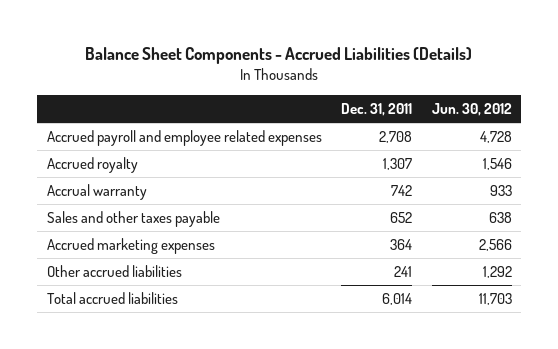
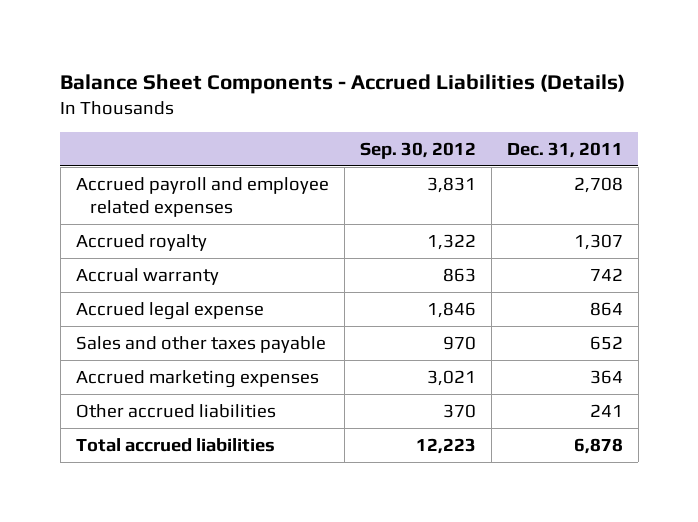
- | Dec. 31, 2011 | Jun. 30, 2012
+ | Sep. 30, 2012 | Dec. 31, 2011
+ Accrued legal expense | 1,846 | 864
- Total accrued liabilities | 6,014 | 11,703
+ Total accrued liabilities | 12,223 | 6,878

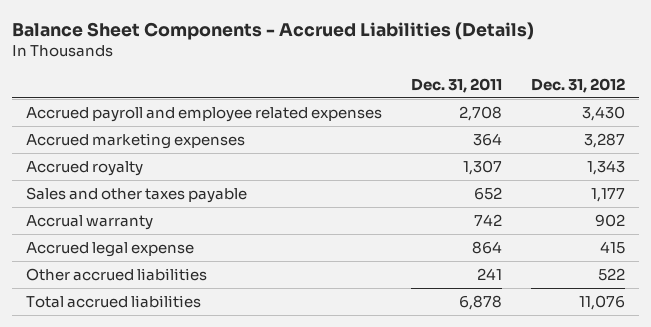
- | Sep. 30, 2012 | Dec. 31, 2011
+ | Dec. 31, 2011 | Dec. 31, 2012
moved up: Accrued marketing expenses | 364 | 3,287
moved up: Sales and other taxes payable | 652 | 1,177

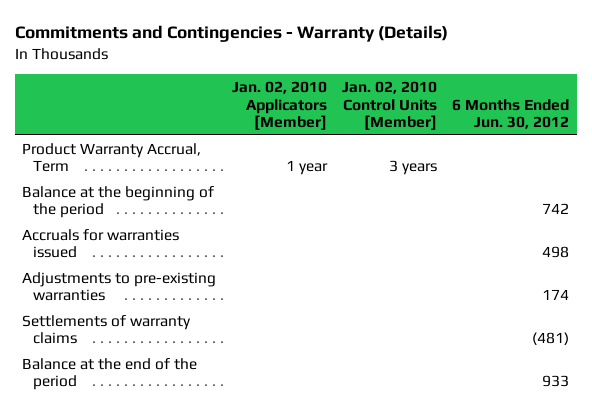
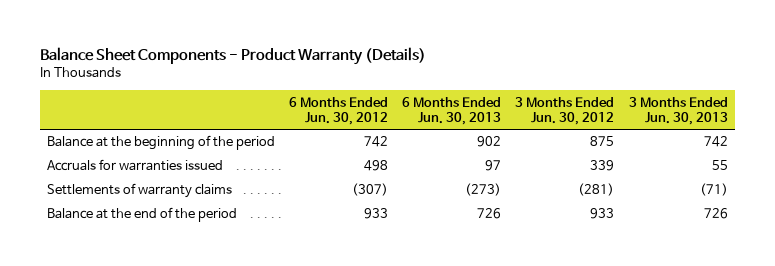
- Commitments and Contingencies - Warranty (Details)
+ Balance Sheet Components - Product Warranty (Details)
- | Jan. 02, 2010 Applicators [Member] | Jan. 02, 2010 Control Units [Member] | 6 Months Ended Jun. 30, 2012
+ | 6 Months Ended Jun. 30, 2012 | 6 Months Ended Jun. 30, 2013 | 3 Months Ended Jun. 30, 2012 | 3 Months Ended Jun. 30, 2013
- Product Warranty Accrual, Term | 1 year | 3 years |
- Adjustments to pre-existing warranties | | | 174
- Settlements of warranty claims | | | (481)
+ Settlements of warranty claims | (307) | (273) | (281) | (71)

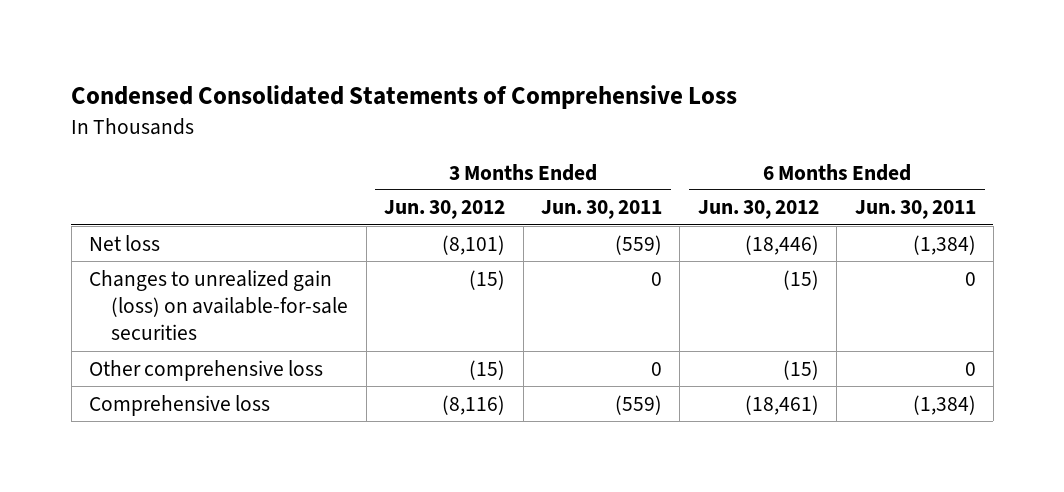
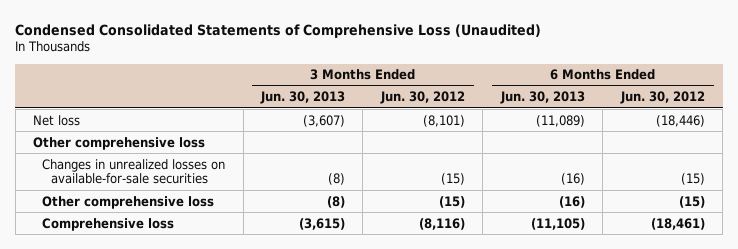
- Condensed Consolidated Statements of Comprehensive Loss
+ Condensed Consolidated Statements of Comprehensive Loss (Unaudited)
- | 3 Months Ended Jun. 30, 2012 | 3 Months Ended Jun. 30, 2011 | 6 Months Ended Jun. 30, 2012 | 6 Months Ended Jun. 30, 2011
+ | 3 Months Ended Jun. 30, 2013 | 3 Months Ended Jun. 30, 2012 | 6 Months Ended Jun. 30, 2013 | 6 Months Ended Jun. 30, 2012
- Changes to unrealized gain (loss) on available-for-sale securities | (15) | 0 | (15) | 0
+ Other comprehensive loss
+ Changes in unrealized losses on available-for-sale securities | (8) | (15) | (16) | (15)

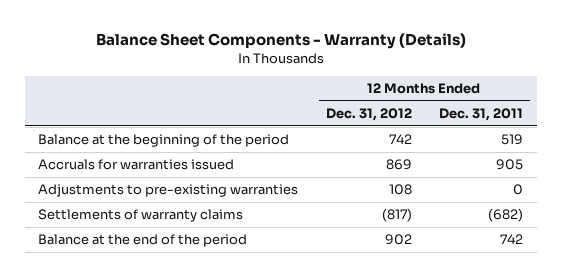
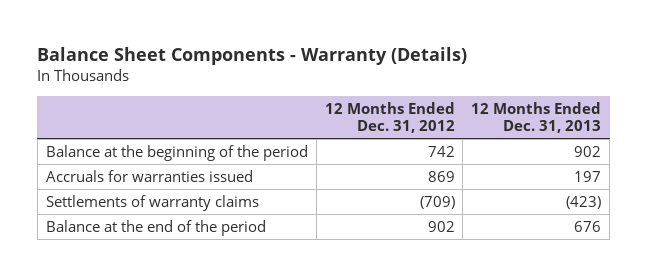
- | 12 Months Ended Dec. 31, 2012 | 12 Months Ended Dec. 31, 2011
+ | 12 Months Ended Dec. 31, 2012 | 12 Months Ended Dec. 31, 2013
- Adjustments to pre-existing warranties | 108 | 0
- Settlements of warranty claims | (817) | (682)
+ Settlements of warranty claims | (709) | (423)

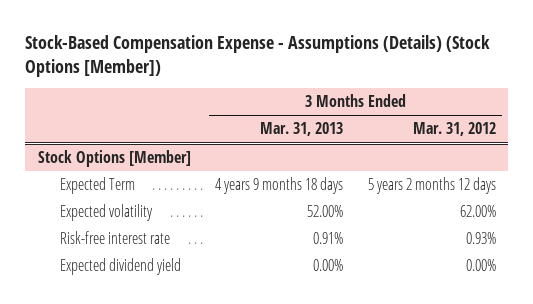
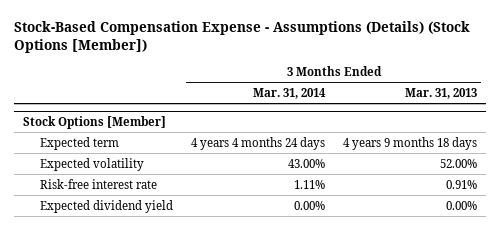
- | 3 Months Ended Mar. 31, 2013 | 3 Months Ended Mar. 31, 2012
+ | 3 Months Ended Mar. 31, 2014 | 3 Months Ended Mar. 31, 2013
@ Stock Options [Member]
- Expected Term | 4 years 9 months 18 days | 5 years 2 months 12 days
+ Expected term | 4 years 4 months 24 days | 4 years 9 months 18 days

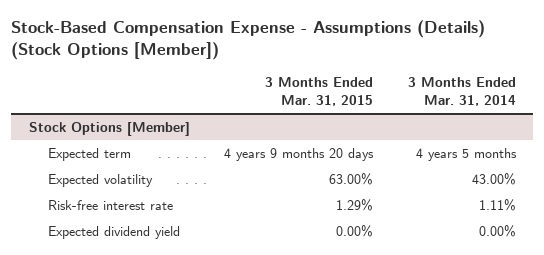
- | 3 Months Ended Mar. 31, 2014 | 3 Months Ended Mar. 31, 2013
+ | 3 Months Ended Mar. 31, 2015 | 3 Months Ended Mar. 31, 2014
@ Stock Options [Member]
- Expected term | 4 years 4 months 24 days | 4 years 9 months 18 days
+ Expected term | 4 years 9 months 20 days | 4 years 5 months

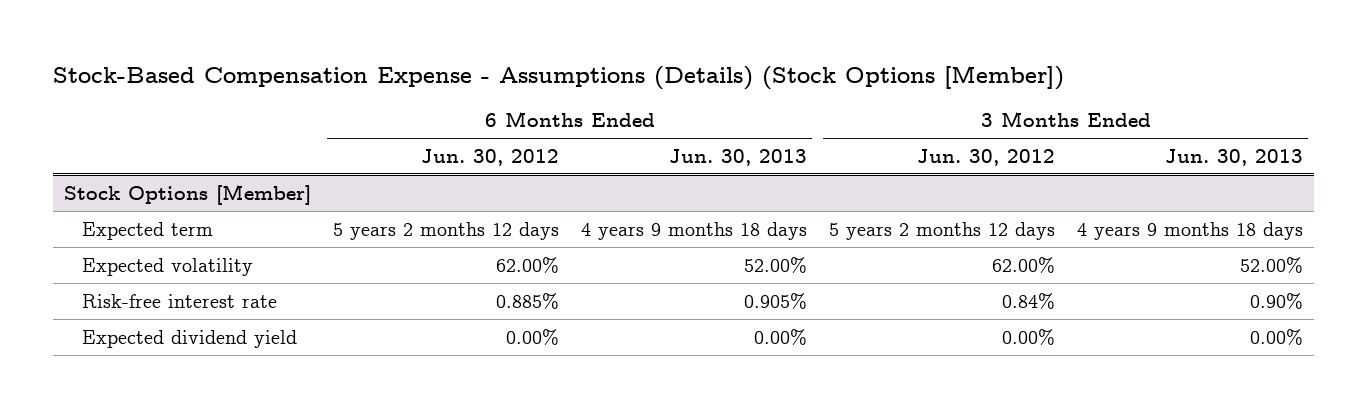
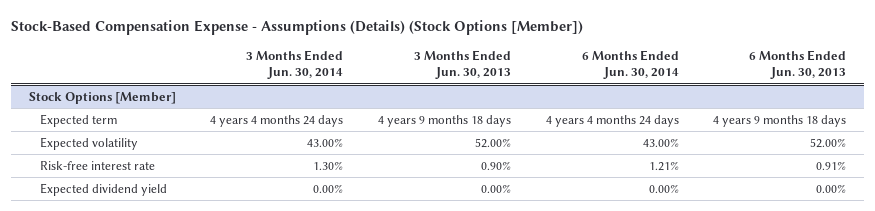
- | 6 Months Ended Jun. 30, 2012 | 6 Months Ended Jun. 30, 2013 | 3 Months Ended Jun. 30, 2012 | 3 Months Ended Jun. 30, 2013
+ | 3 Months Ended Jun. 30, 2014 | 3 Months Ended Jun. 30, 2013 | 6 Months Ended Jun. 30, 2014 | 6 Months Ended Jun. 30, 2013
@ Stock Options [Member]
- Risk-free interest rate | 0.885% | 0.905% | 0.84% | 0.90%
+ Risk-free interest rate | 1.30% | 0.90% | 1.21% | 0.91%

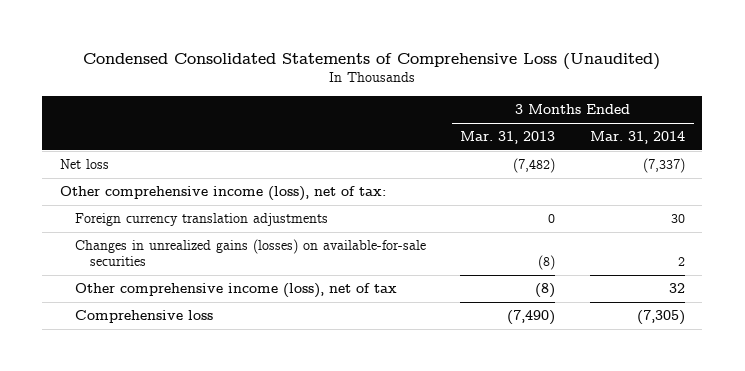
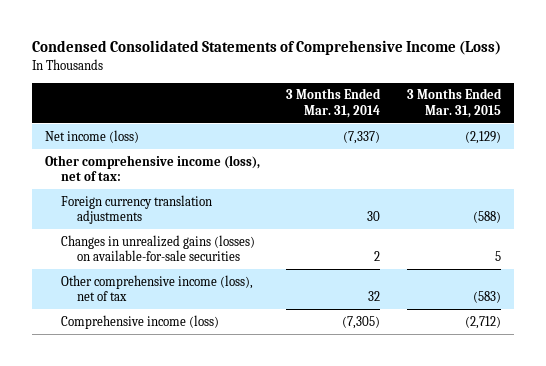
- Condensed Consolidated Statements of Comprehensive Loss (Unaudited)
+ Condensed Consolidated Statements of Comprehensive Income (Loss)
- | 3 Months Ended Mar. 31, 2013 | 3 Months Ended Mar. 31, 2014
+ | 3 Months Ended Mar. 31, 2014 | 3 Months Ended Mar. 31, 2015
- Net loss | (7,482) | (7,337)
+ Net income (loss) | (7,337) | (2,129)
- Comprehensive loss | (7,490) | (7,305)
+ Comprehensive income (loss) | (7,305) | (2,712)

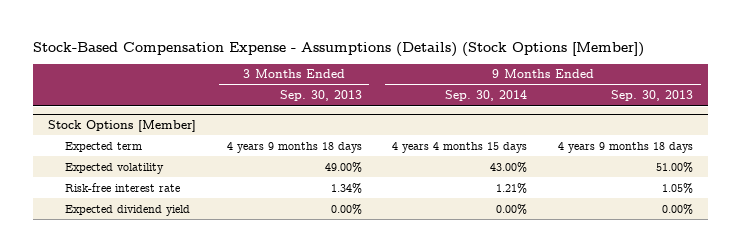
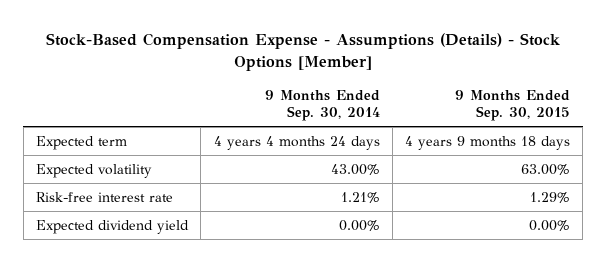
- Stock-Based Compensation Expense - Assumptions (Details) (Stock Options [Member])
+ Stock-Based Compensation Expense - Assumptions (Details) - Stock Options [Member]
- | 3 Months Ended Sep. 30, 2013 | 9 Months Ended Sep. 30, 2014 | 9 Months Ended Sep. 30, 2013
+ | 9 Months Ended Sep. 30, 2014 | 9 Months Ended Sep. 30, 2015
- Stock Options [Member]
- Expected term | 4 years 9 months 18 days | 4 years 4 months 15 days | 4 years 9 months 18 days
+ Expected term | 4 years 4 months 24 days | 4 years 9 months 18 days

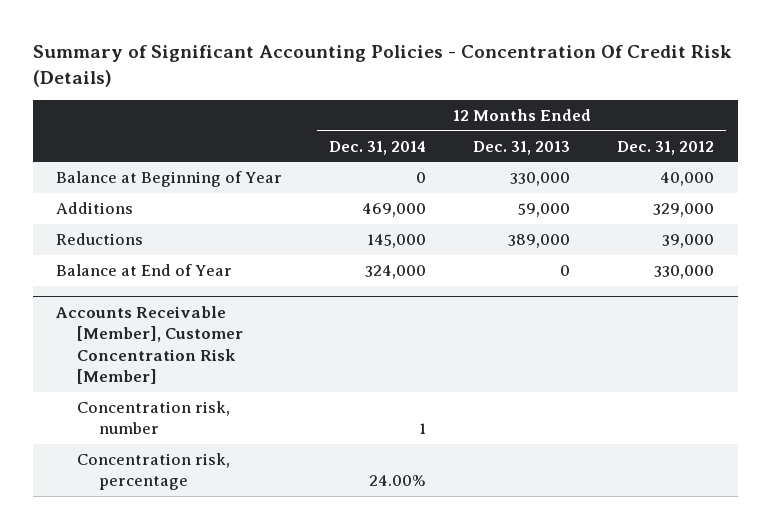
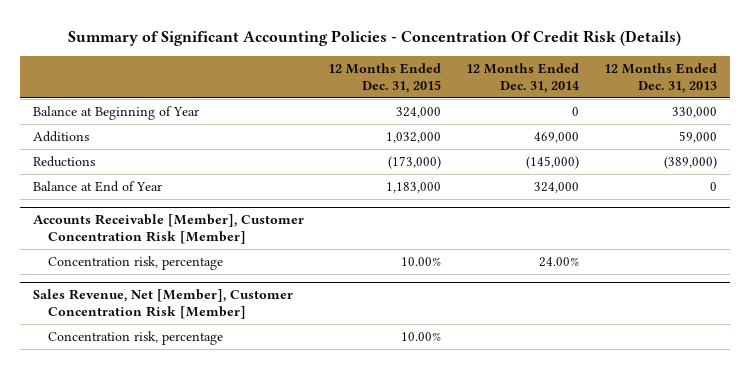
- | 12 Months Ended Dec. 31, 2014 | 12 Months Ended Dec. 31, 2013 | 12 Months Ended Dec. 31, 2012
+ | 12 Months Ended Dec. 31, 2015 | 12 Months Ended Dec. 31, 2014 | 12 Months Ended Dec. 31, 2013
- Reductions | 145,000 | 389,000 | 39,000
+ Reductions | (173,000) | (145,000) | (389,000)
@ Accounts Receivable [Member], Customer Concentration Risk [Member]
- Concentration risk, number | 1 | |
+ Sales Revenue, Net [Member], Customer Concentration Risk [Member]
+ Concentration risk, percentage | 10.00% | |

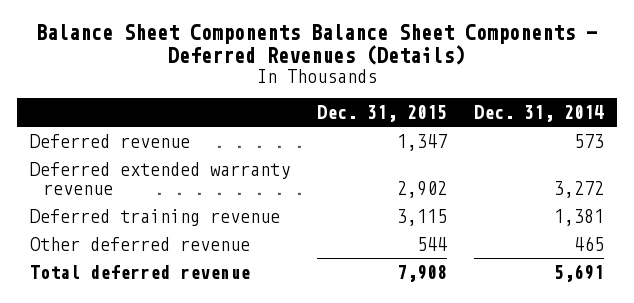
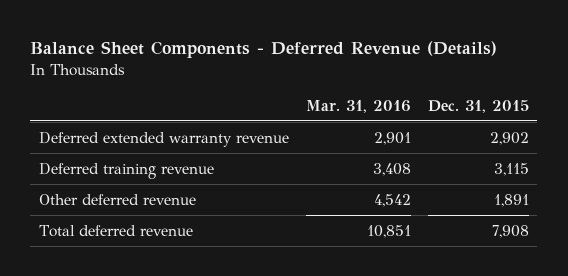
- Balance Sheet Components Balance Sheet Components - Deferred Revenues (Details)
+ Balance Sheet Components - Deferred Revenue (Details)
- | Dec. 31, 2015 | Dec. 31, 2014
+ | Mar. 31, 2016 | Dec. 31, 2015
- Deferred revenue | 1,347 | 573
- Other deferred revenue | 544 | 465
+ Other deferred revenue | 4,542 | 1,891

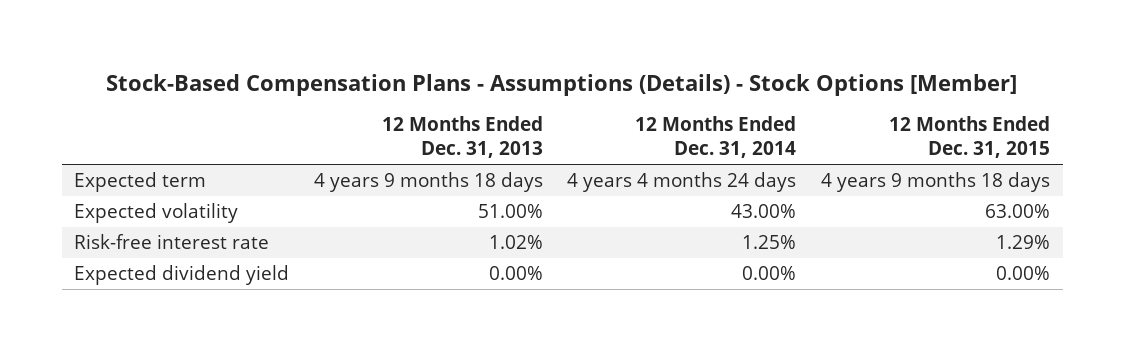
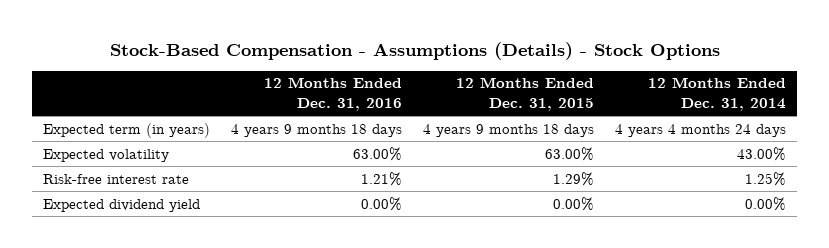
- Stock-Based Compensation Plans - Assumptions (Details) - Stock Options [Member]
+ Stock-Based Compensation - Assumptions (Details) - Stock Options
- | 12 Months Ended Dec. 31, 2013 | 12 Months Ended Dec. 31, 2014 | 12 Months Ended Dec. 31, 2015
+ | 12 Months Ended Dec. 31, 2016 | 12 Months Ended Dec. 31, 2015 | 12 Months Ended Dec. 31, 2014
- Expected term | 4 years 9 months 18 days | 4 years 4 months 24 days | 4 years 9 months 18 days
+ Expected term (in years) | 4 years 9 months 18 days | 4 years 9 months 18 days | 4 years 4 months 24 days

